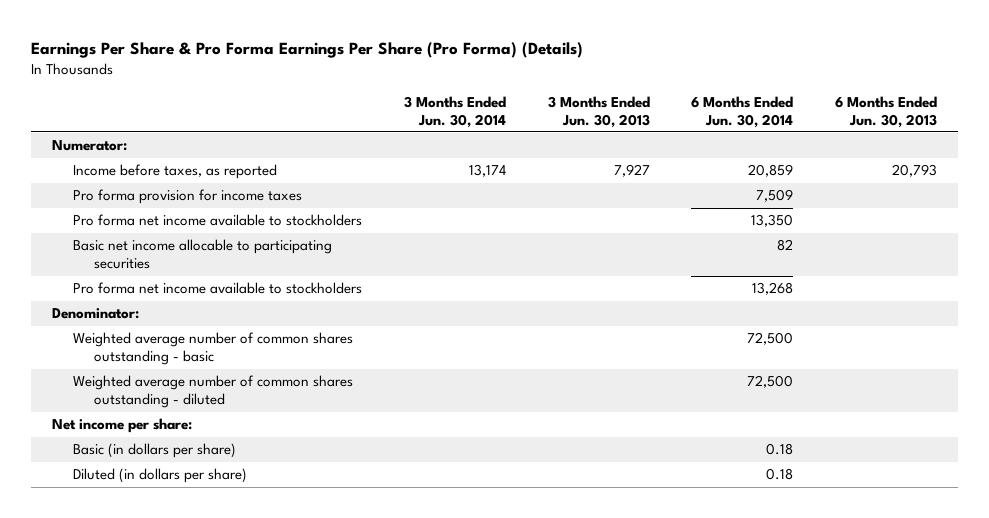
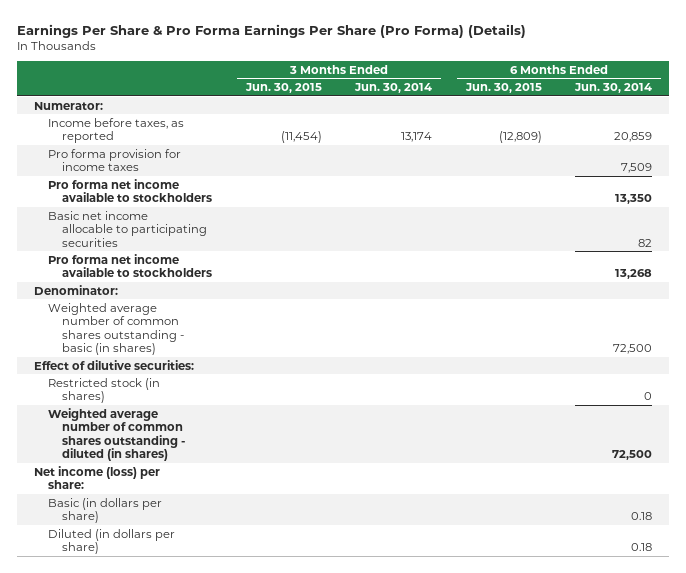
- | 3 Months Ended Jun. 30, 2014 | 3 Months Ended Jun. 30, 2013 | 6 Months Ended Jun. 30, 2014 | 6 Months Ended Jun. 30, 2013
+ | 3 Months Ended Jun. 30, 2015 | 3 Months Ended Jun. 30, 2014 | 6 Months Ended Jun. 30, 2015 | 6 Months Ended Jun. 30, 2014
- Weighted average number of common shares outstanding - basic | | | 72,500 |
- Weighted average number of common shares outstanding - diluted | | | 72,500 |
- Net income per share:
+ Weighted average number of common shares outstanding - basic (in shares) | | | | 72,500
+ Effect of dilutive securities:
+ Restricted stock (in shares) | | | | 0
+ Weighted average number of common shares outstanding - diluted (in shares) | | | | 72,500
+ Net income (loss) per share:

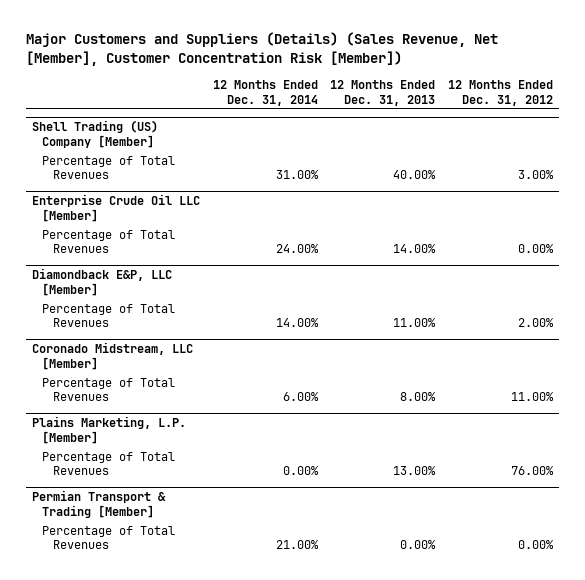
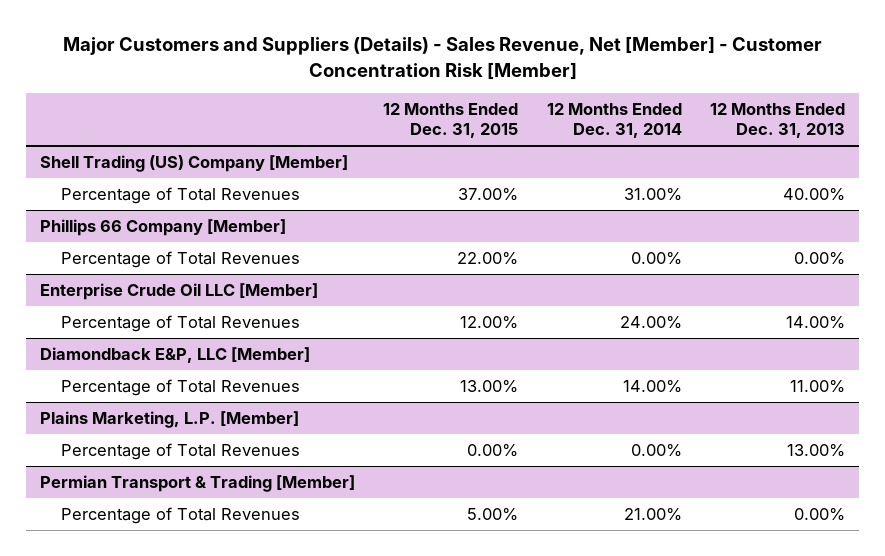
- Major Customers and Suppliers (Details) (Sales Revenue, Net [Member], Customer Concentration Risk [Member])
+ Major Customers and Suppliers (Details) - Sales Revenue, Net [Member] - Customer Concentration Risk [Member]
- | 12 Months Ended Dec. 31, 2014 | 12 Months Ended Dec. 31, 2013 | 12 Months Ended Dec. 31, 2012
+ | 12 Months Ended Dec. 31, 2015 | 12 Months Ended Dec. 31, 2014 | 12 Months Ended Dec. 31, 2013
+ Phillips 66 Company [Member]
+ Percentage of Total Revenues | 22.00% | 0.00% | 0.00%
- Coronado Midstream, LLC [Member]
- Percentage of Total Revenues | 6.00% | 8.00% | 11.00%

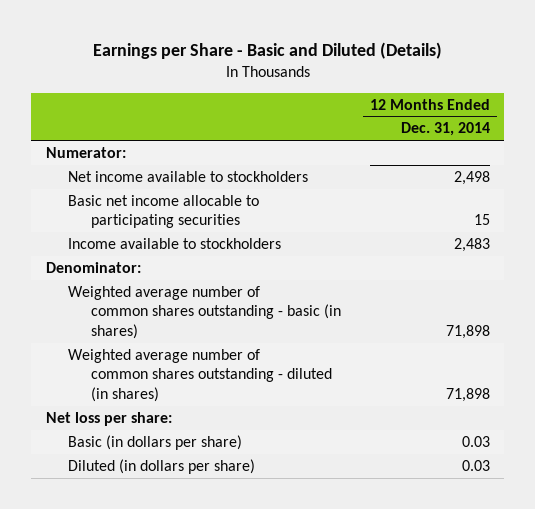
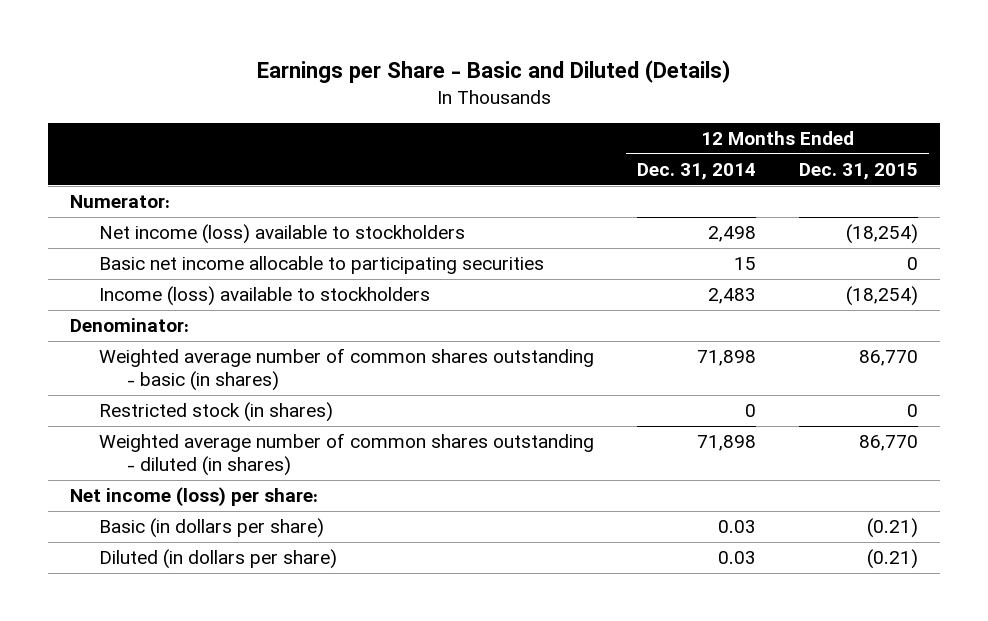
- | 12 Months Ended Dec. 31, 2014
+ | 12 Months Ended Dec. 31, 2014 | 12 Months Ended Dec. 31, 2015
- Net income available to stockholders | 2,498
+ Net income (loss) available to stockholders | 2,498 | (18,254)
- Income available to stockholders | 2,483
+ Income (loss) available to stockholders | 2,483 | (18,254)
+ Restricted stock (in shares) | 0 | 0
- Net loss per share:
+ Net income (loss) per share:

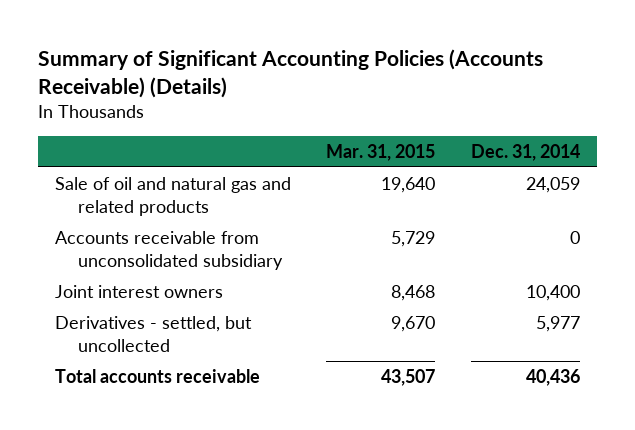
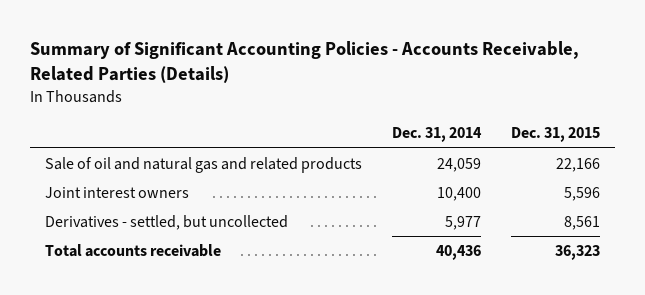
- Summary of Significant Accounting Policies (Accounts Receivable) (Details)
+ Summary of Significant Accounting Policies - Accounts Receivable, Related Parties (Details)
- | Mar. 31, 2015 | Dec. 31, 2014
+ | Dec. 31, 2014 | Dec. 31, 2015
- Accounts receivable from unconsolidated subsidiary | 5,729 | 0

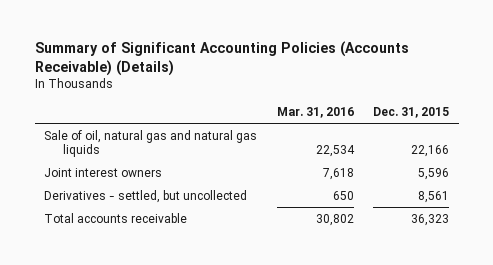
- Summary of Significant Accounting Policies - Accounts Receivable, Related Parties (Details)
+ Summary of Significant Accounting Policies (Accounts Receivable) (Details)
- | Dec. 31, 2014 | Dec. 31, 2015
+ | Mar. 31, 2016 | Dec. 31, 2015
- Sale of oil and natural gas and related products | 24,059 | 22,166
+ Sale of oil, natural gas and natural gas liquids | 22,534 | 22,166

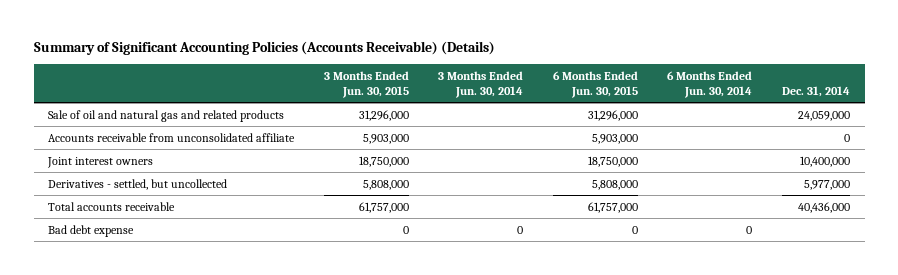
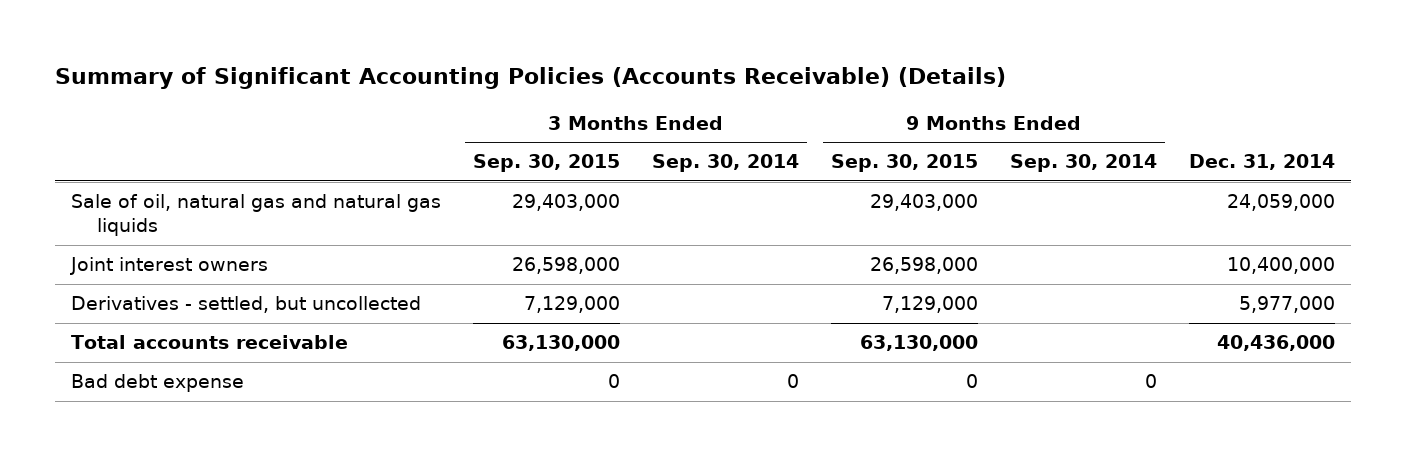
- | 3 Months Ended Jun. 30, 2015 | 3 Months Ended Jun. 30, 2014 | 6 Months Ended Jun. 30, 2015 | 6 Months Ended Jun. 30, 2014 | Dec. 31, 2014
+ | 3 Months Ended Sep. 30, 2015 | 3 Months Ended Sep. 30, 2014 | 9 Months Ended Sep. 30, 2015 | 9 Months Ended Sep. 30, 2014 | Dec. 31, 2014
- Sale of oil and natural gas and related products | 31,296,000 | | 31,296,000 | | 24,059,000
- Accounts receivable from unconsolidated affiliate | 5,903,000 | | 5,903,000 | | 0
+ Sale of oil, natural gas and natural gas liquids | 29,403,000 | | 29,403,000 | | 24,059,000

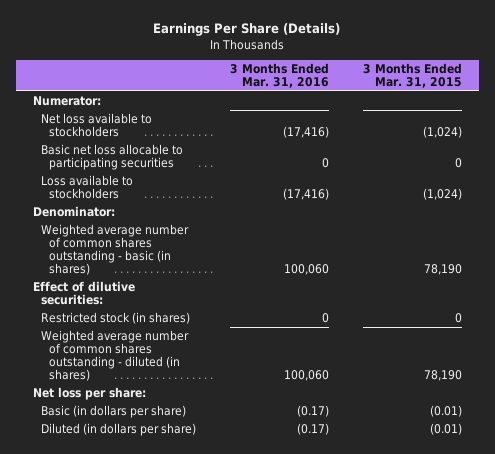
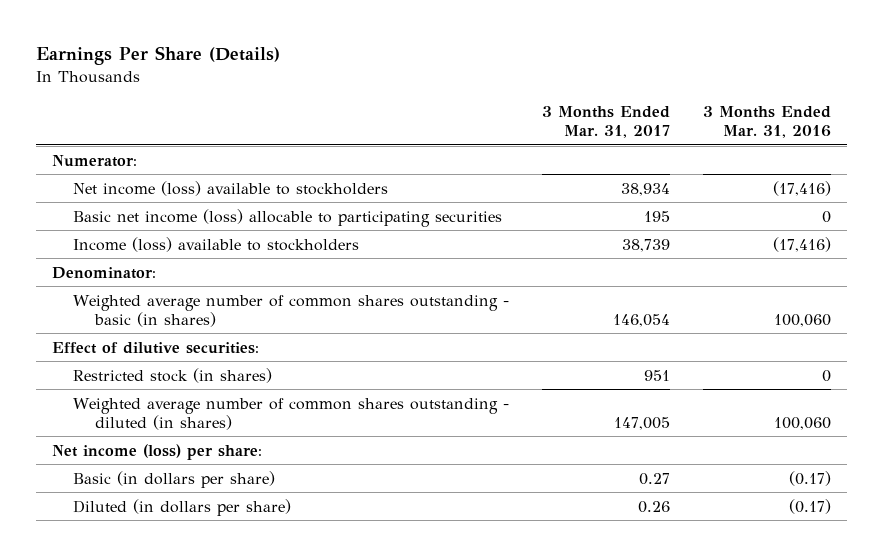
- | 3 Months Ended Mar. 31, 2016 | 3 Months Ended Mar. 31, 2015
+ | 3 Months Ended Mar. 31, 2017 | 3 Months Ended Mar. 31, 2016
- Net loss available to stockholders | (17,416) | (1,024)
- Basic net loss allocable to participating securities | 0 | 0
- Loss available to stockholders | (17,416) | (1,024)
+ Net income (loss) available to stockholders | 38,934 | (17,416)
+ Basic net income (loss) allocable to participating securities | 195 | 0
+ Income (loss) available to stockholders | 38,739 | (17,416)
- Net loss per share:
+ Net income (loss) per share:

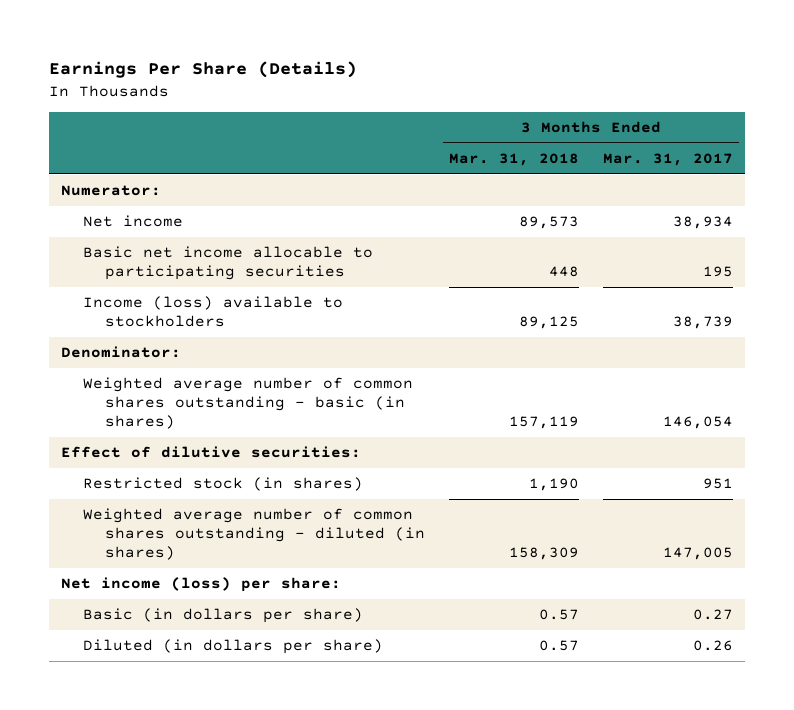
- | 3 Months Ended Mar. 31, 2017 | 3 Months Ended Mar. 31, 2016
+ | 3 Months Ended Mar. 31, 2018 | 3 Months Ended Mar. 31, 2017
- Net income (loss) available to stockholders | 38,934 | (17,416)
- Basic net income (loss) allocable to participating securities | 195 | 0
+ Net income | 89,573 | 38,934
+ Basic net income allocable to participating securities | 448 | 195

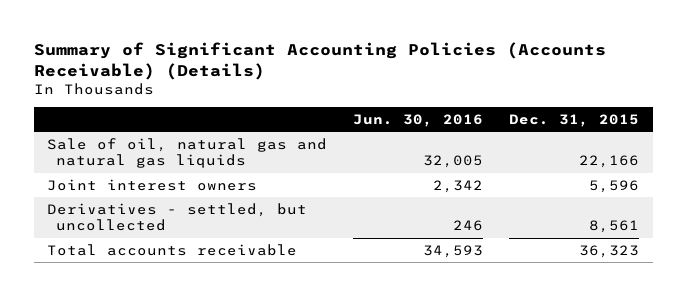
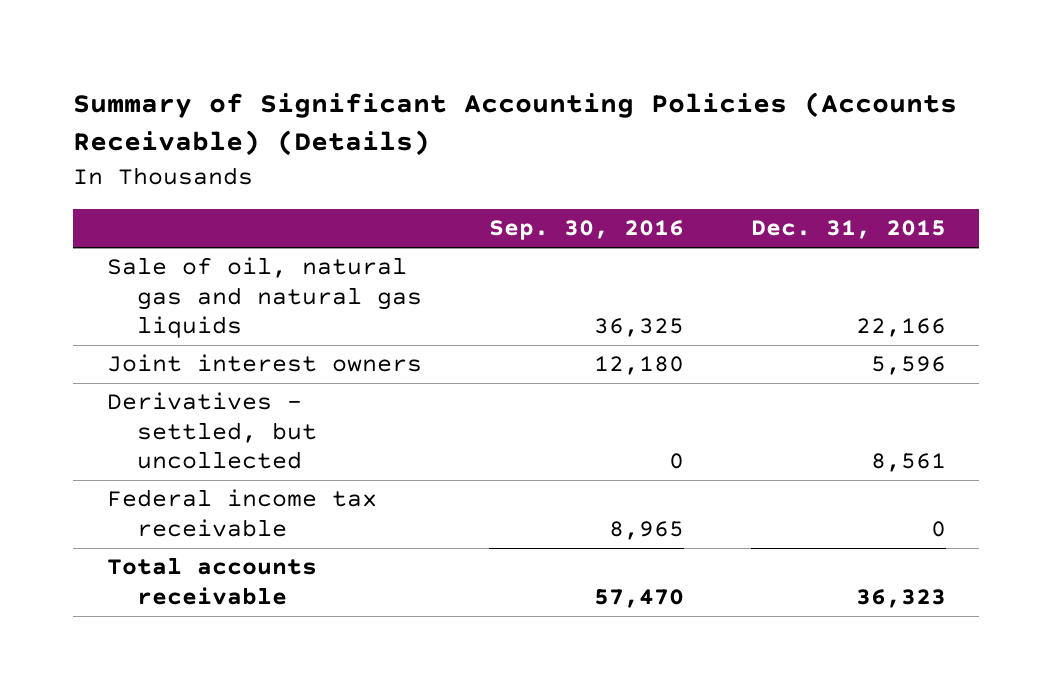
- | Jun. 30, 2016 | Dec. 31, 2015
+ | Sep. 30, 2016 | Dec. 31, 2015
+ Federal income tax receivable | 8,965 | 0

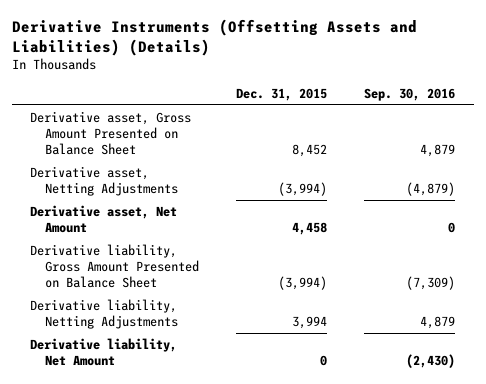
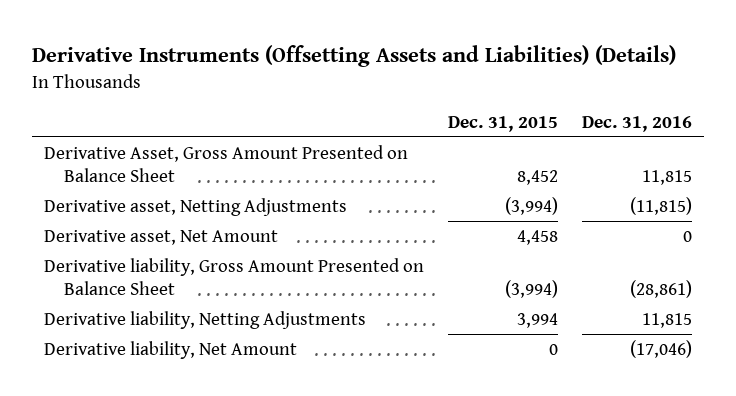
- | Dec. 31, 2015 | Sep. 30, 2016
+ | Dec. 31, 2015 | Dec. 31, 2016
- Derivative asset, Gross Amount Presented on Balance Sheet | 8,452 | 4,879
+ Derivative Asset, Gross Amount Presented on Balance Sheet | 8,452 | 11,815

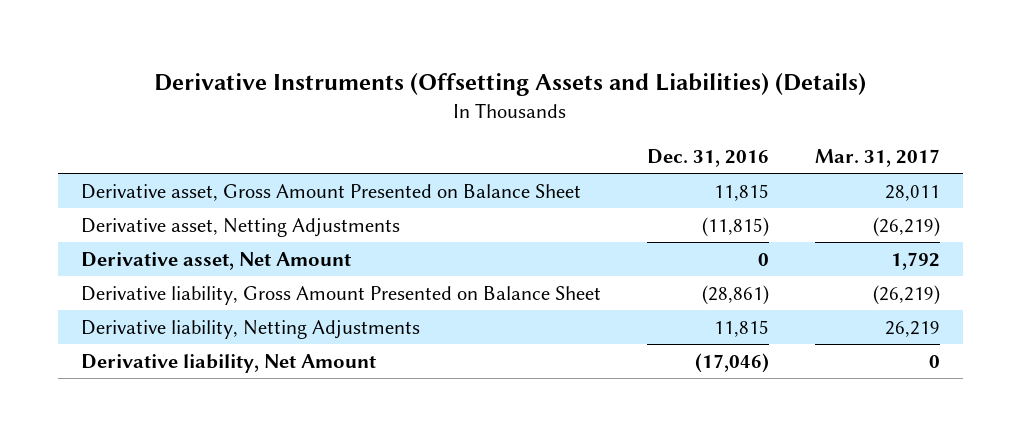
- | Dec. 31, 2015 | Dec. 31, 2016
+ | Dec. 31, 2016 | Mar. 31, 2017
- Derivative Asset, Gross Amount Presented on Balance Sheet | 8,452 | 11,815
+ Derivative asset, Gross Amount Presented on Balance Sheet | 11,815 | 28,011

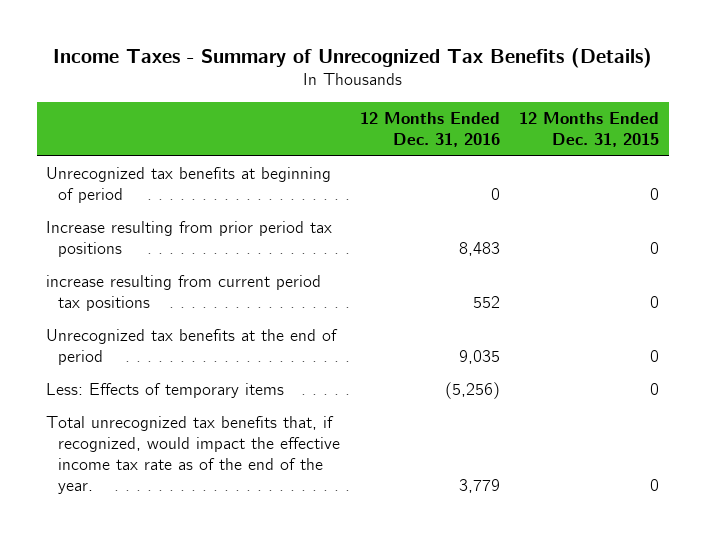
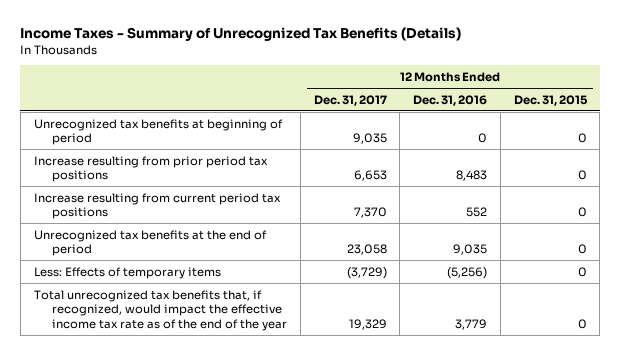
- | 12 Months Ended Dec. 31, 2016 | 12 Months Ended Dec. 31, 2015
+ | 12 Months Ended Dec. 31, 2017 | 12 Months Ended Dec. 31, 2016 | 12 Months Ended Dec. 31, 2015
- increase resulting from current period tax positions | 552 | 0
+ Increase resulting from current period tax positions | 7,370 | 552 | 0
- Total unrecognized tax benefits that, if recognized, would impact the effective income tax rate as of the end of the year. | 3,779 | 0
+ Total unrecognized tax benefits that, if recognized, would impact the effective income tax rate as of the end of the year | 19,329 | 3,779 | 0

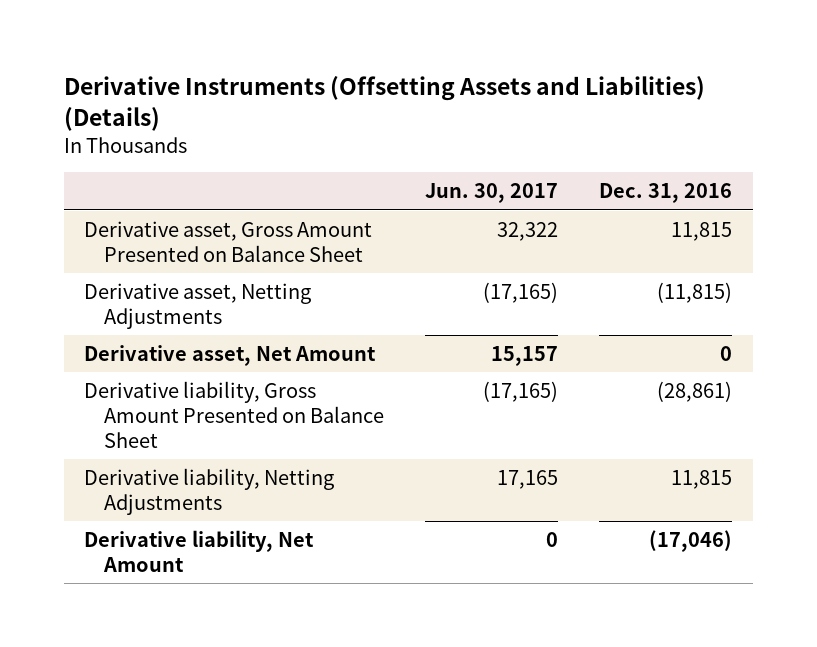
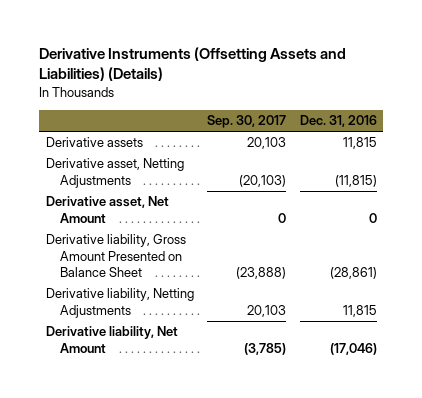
- | Jun. 30, 2017 | Dec. 31, 2016
+ | Sep. 30, 2017 | Dec. 31, 2016
- Derivative asset, Gross Amount Presented on Balance Sheet | 32,322 | 11,815
+ Derivative assets | 20,103 | 11,815

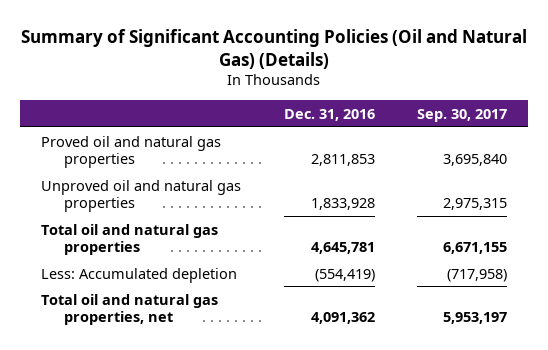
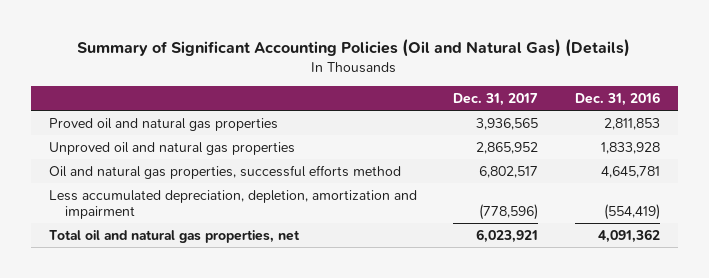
- | Dec. 31, 2016 | Sep. 30, 2017
+ | Dec. 31, 2017 | Dec. 31, 2016
- Total oil and natural gas properties | 4,645,781 | 6,671,155
- Less: Accumulated depletion | (554,419) | (717,958)
+ Oil and natural gas properties, successful efforts method | 6,802,517 | 4,645,781
+ Less accumulated depreciation, depletion, amortization and impairment | (778,596) | (554,419)

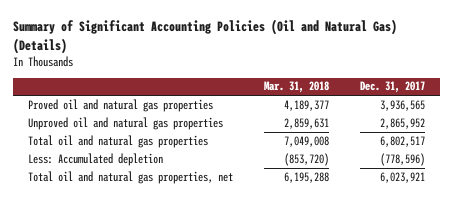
- | Dec. 31, 2017 | Dec. 31, 2016
+ | Mar. 31, 2018 | Dec. 31, 2017
- Oil and natural gas properties, successful efforts method | 6,802,517 | 4,645,781
- Less accumulated depreciation, depletion, amortization and impairment | (778,596) | (554,419)
+ Total oil and natural gas properties | 7,049,008 | 6,802,517
+ Less: Accumulated depletion | (853,720) | (778,596)

